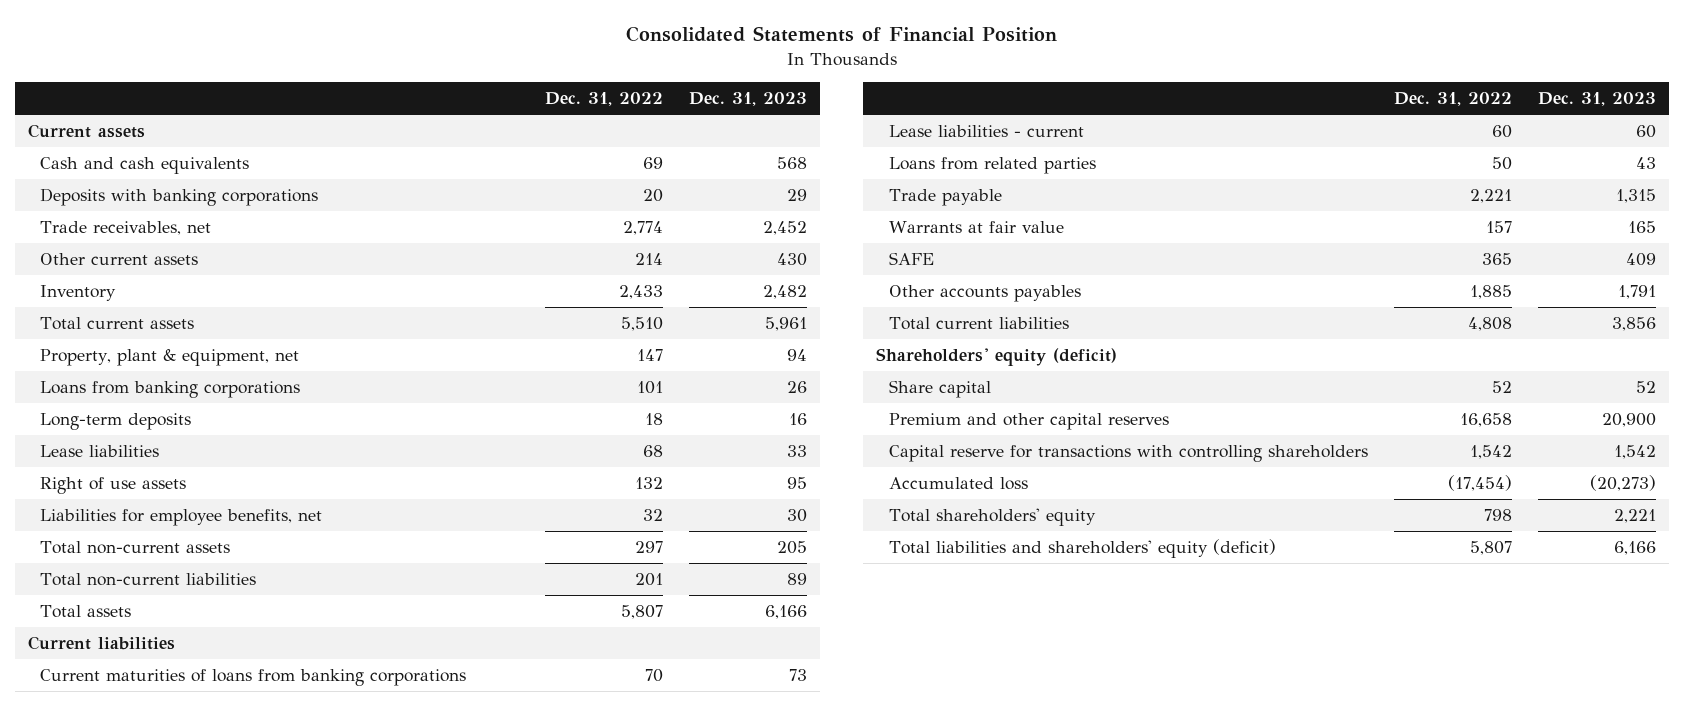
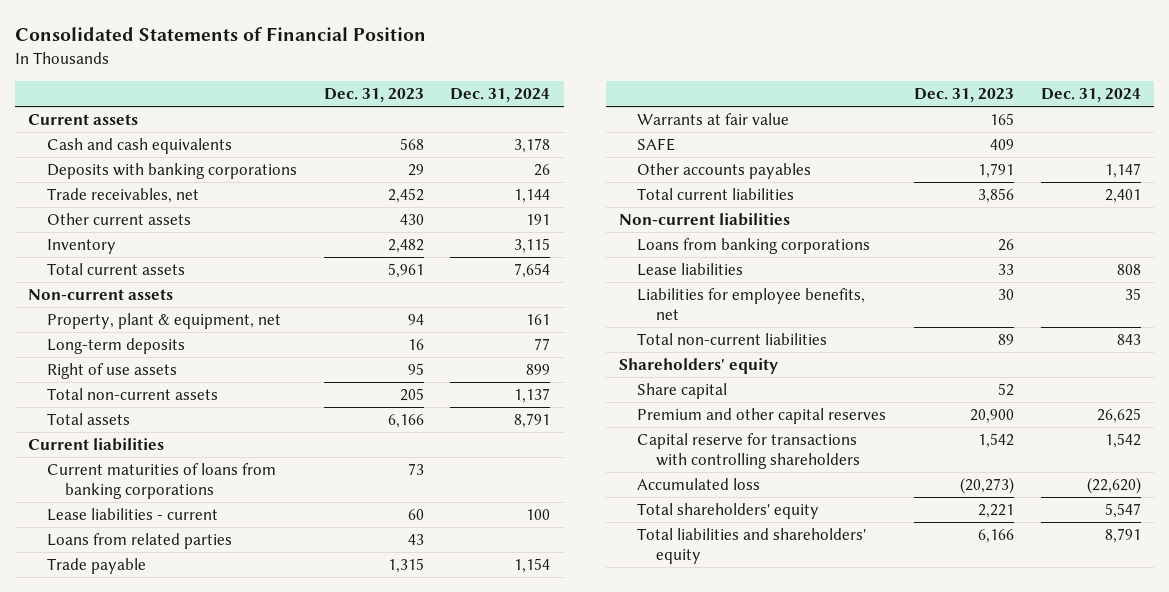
- | Dec. 31, 2022 | Dec. 31, 2023
+ | Dec. 31, 2023 | Dec. 31, 2024
+ Non-current assets
- Shareholders' equity (deficit)
+ Non-current liabilities
moved down: Loans from banking corporations | 26 |
moved down: Lease liabilities | 33 | 808
moved down: Liabilities for employee benefits, net | 30 | 35
moved down: Total non-current liabilities | 89 | 843
+ Shareholders' equity
- Total liabilities and shareholders' equity (deficit) | 5,807 | 6,166
+ Total liabilities and shareholders' equity | 6,166 | 8,791

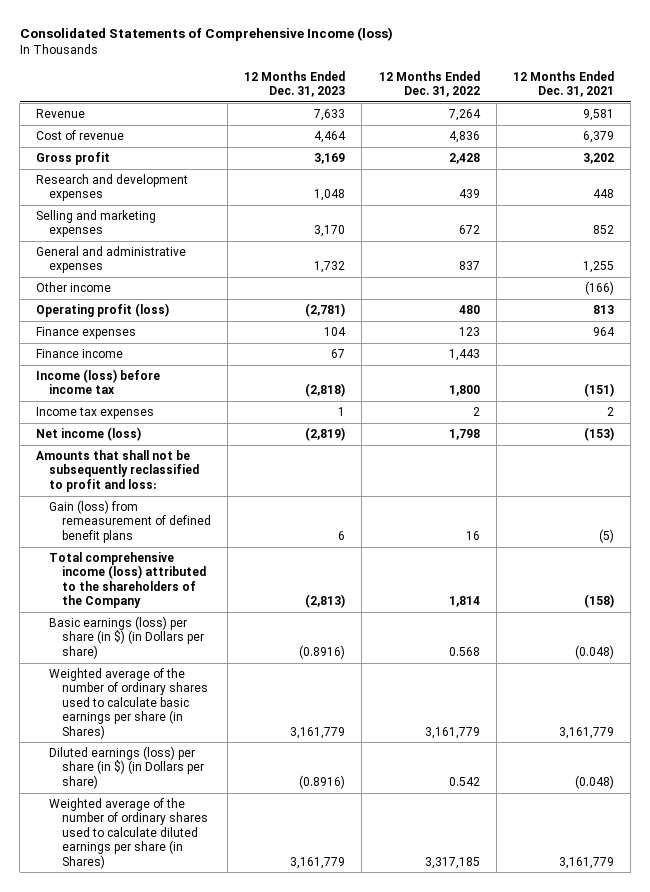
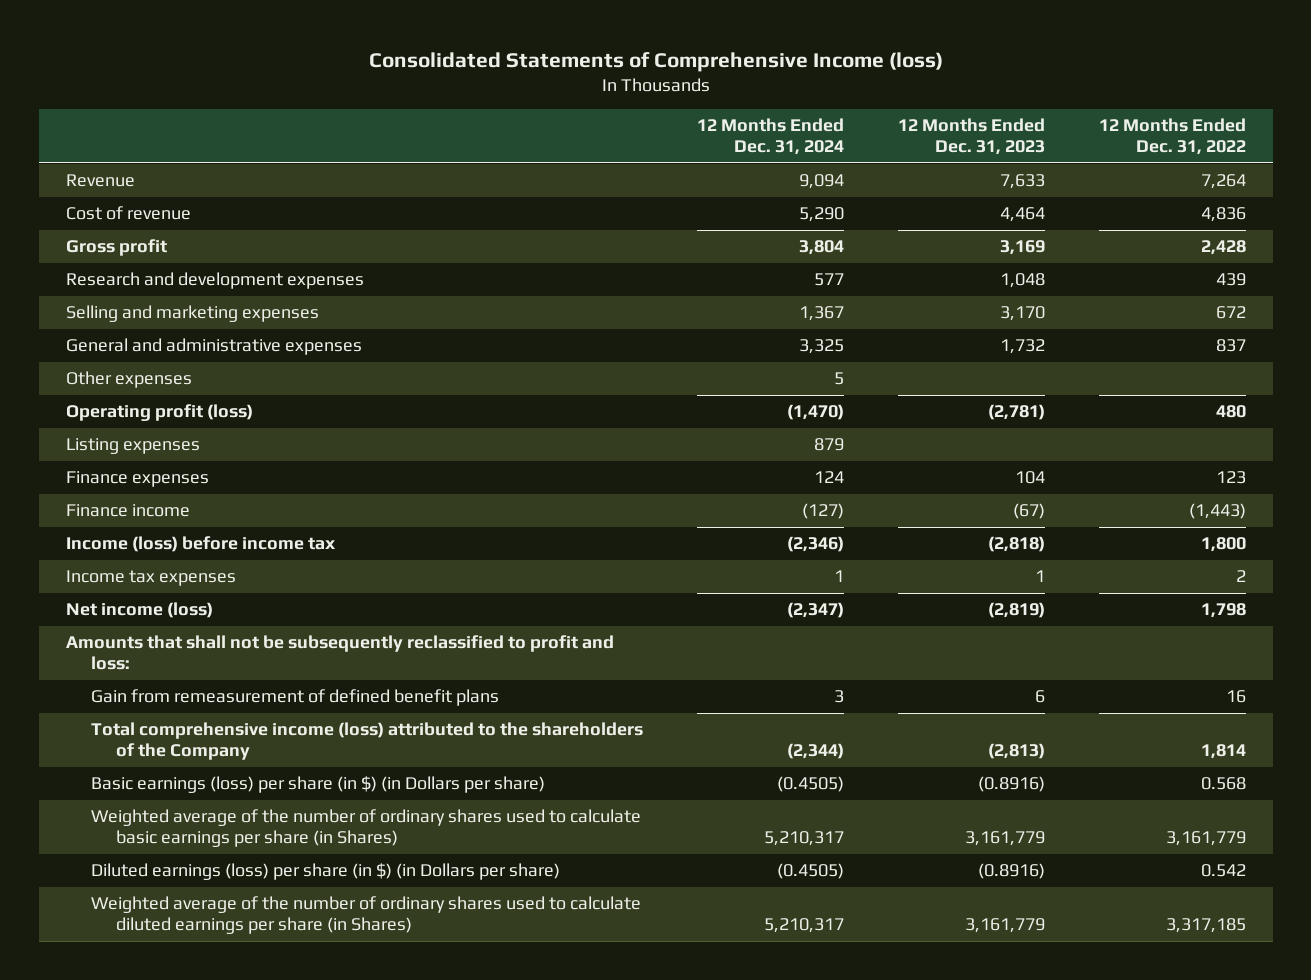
- | 12 Months Ended Dec. 31, 2023 | 12 Months Ended Dec. 31, 2022 | 12 Months Ended Dec. 31, 2021
+ | 12 Months Ended Dec. 31, 2024 | 12 Months Ended Dec. 31, 2023 | 12 Months Ended Dec. 31, 2022
- Other income | | | (166)
+ Other expenses | 5 | |
+ Listing expenses | 879 | |
- Finance income | 67 | 1,443 |
+ Finance income | (127) | (67) | (1,443)
- Gain (loss) from remeasurement of defined benefit plans | 6 | 16 | (5)
+ Gain from remeasurement of defined benefit plans | 3 | 6 | 16

